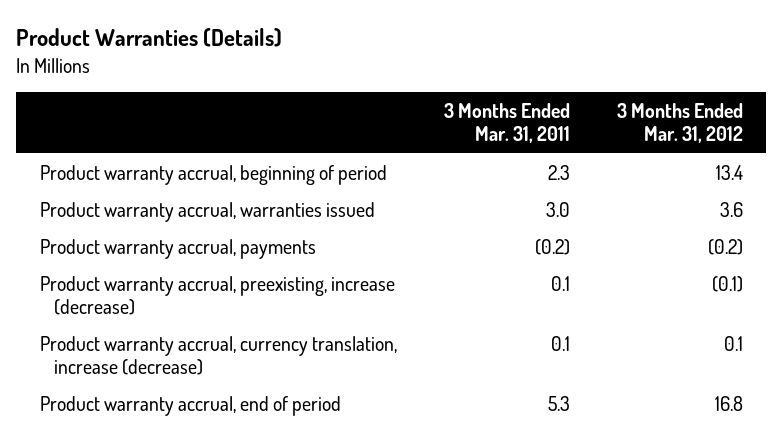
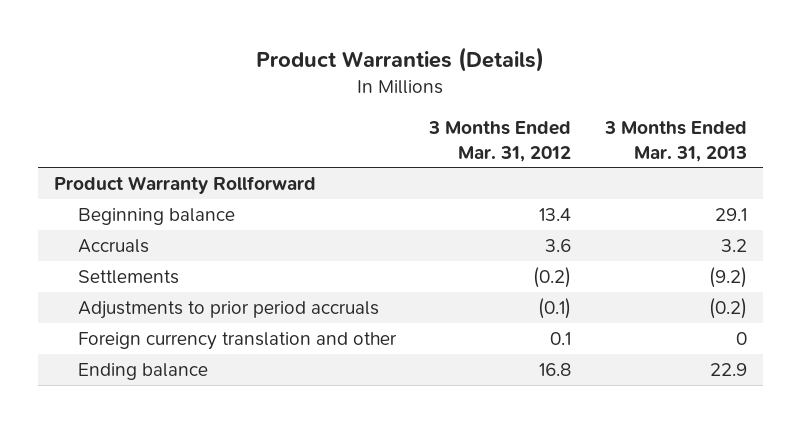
- | 3 Months Ended Mar. 31, 2011 | 3 Months Ended Mar. 31, 2012
+ | 3 Months Ended Mar. 31, 2012 | 3 Months Ended Mar. 31, 2013
- Product warranty accrual, beginning of period | 2.3 | 13.4
- Product warranty accrual, warranties issued | 3.0 | 3.6
- Product warranty accrual, payments | (0.2) | (0.2)
- Product warranty accrual, preexisting, increase (decrease) | 0.1 | (0.1)
- Product warranty accrual, currency translation, increase (decrease) | 0.1 | 0.1
- Product warranty accrual, end of period | 5.3 | 16.8
+ Product Warranty Rollforward
+ Beginning balance | 13.4 | 29.1
+ Accruals | 3.6 | 3.2
+ Settlements | (0.2) | (9.2)
+ Adjustments to prior period accruals | (0.1) | (0.2)
+ Foreign currency translation and other | 0.1 | 0
+ Ending balance | 16.8 | 22.9

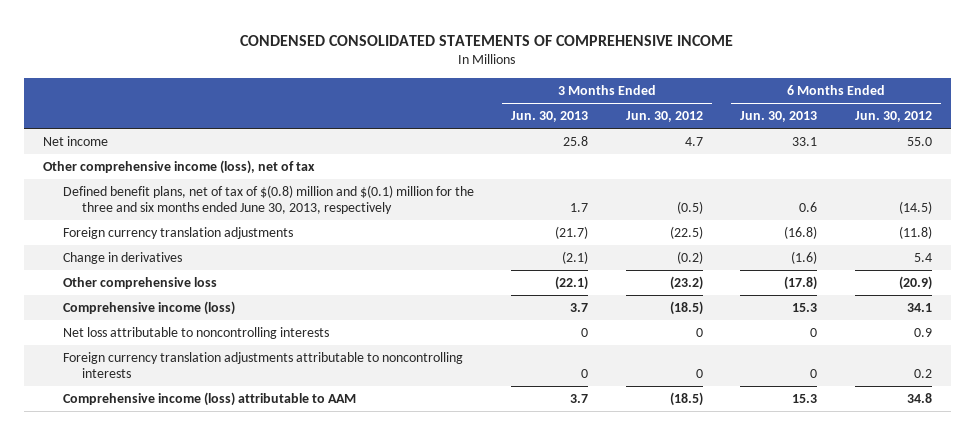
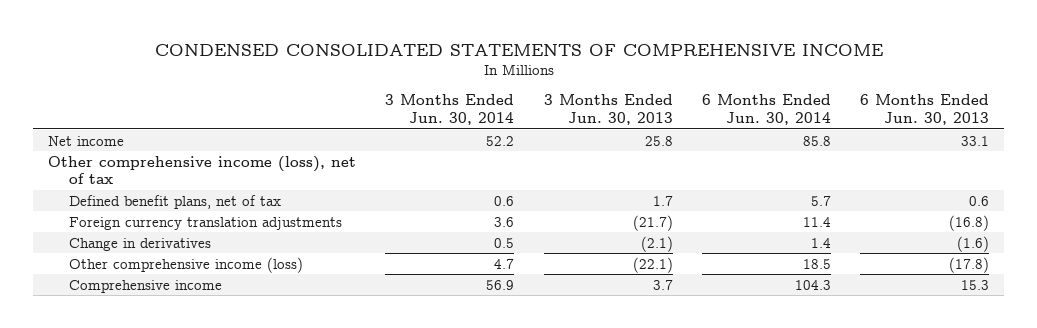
- | 3 Months Ended Jun. 30, 2013 | 3 Months Ended Jun. 30, 2012 | 6 Months Ended Jun. 30, 2013 | 6 Months Ended Jun. 30, 2012
+ | 3 Months Ended Jun. 30, 2014 | 3 Months Ended Jun. 30, 2013 | 6 Months Ended Jun. 30, 2014 | 6 Months Ended Jun. 30, 2013
- Defined benefit plans, net of tax of $(0.8) million and $(0.1) million for the three and six months ended June 30, 2013, respectively | 1.7 | (0.5) | 0.6 | (14.5)
+ Defined benefit plans, net of tax | 0.6 | 1.7 | 5.7 | 0.6
- Other comprehensive loss | (22.1) | (23.2) | (17.8) | (20.9)
- Comprehensive income (loss) | 3.7 | (18.5) | 15.3 | 34.1
- Net loss attributable to noncontrolling interests | 0 | 0 | 0 | 0.9
- Foreign currency translation adjustments attributable to noncontrolling interests | 0 | 0 | 0 | 0.2
- Comprehensive income (loss) attributable to AAM | 3.7 | (18.5) | 15.3 | 34.8
+ Other comprehensive income (loss) | 4.7 | (22.1) | 18.5 | (17.8)
+ Comprehensive income | 56.9 | 3.7 | 104.3 | 15.3

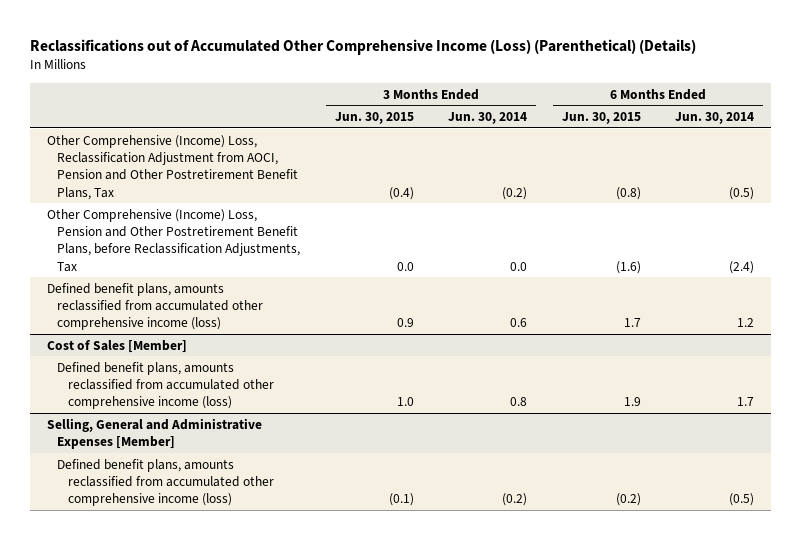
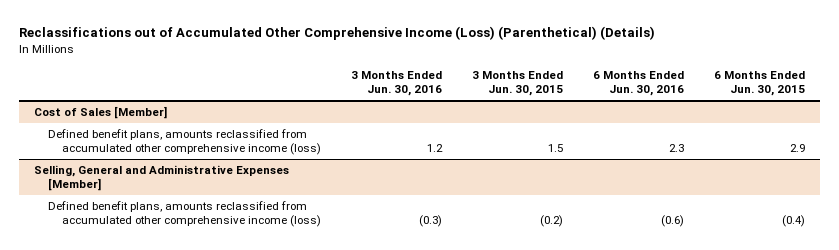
- | 3 Months Ended Jun. 30, 2015 | 3 Months Ended Jun. 30, 2014 | 6 Months Ended Jun. 30, 2015 | 6 Months Ended Jun. 30, 2014
+ | 3 Months Ended Jun. 30, 2016 | 3 Months Ended Jun. 30, 2015 | 6 Months Ended Jun. 30, 2016 | 6 Months Ended Jun. 30, 2015
- Other Comprehensive (Income) Loss, Reclassification Adjustment from AOCI, Pension and Other Postretirement Benefit Plans, Tax | (0.4) | (0.2) | (0.8) | (0.5)
- Other Comprehensive (Income) Loss, Pension and Other Postretirement Benefit Plans, before Reclassification Adjustments, Tax | 0.0 | 0.0 | (1.6) | (2.4)
- Defined benefit plans, amounts reclassified from accumulated other comprehensive income (loss) | 0.9 | 0.6 | 1.7 | 1.2
@ Cost of Sales [Member]
- Defined benefit plans, amounts reclassified from accumulated other comprehensive income (loss) | 1.0 | 0.8 | 1.9 | 1.7
+ Defined benefit plans, amounts reclassified from accumulated other comprehensive income (loss) | 1.2 | 1.5 | 2.3 | 2.9
@ Selling, General and Administrative Expenses [Member]
- Defined benefit plans, amounts reclassified from accumulated other comprehensive income (loss) | (0.1) | (0.2) | (0.2) | (0.5)
+ Defined benefit plans, amounts reclassified from accumulated other comprehensive income (loss) | (0.3) | (0.2) | (0.6) | (0.4)

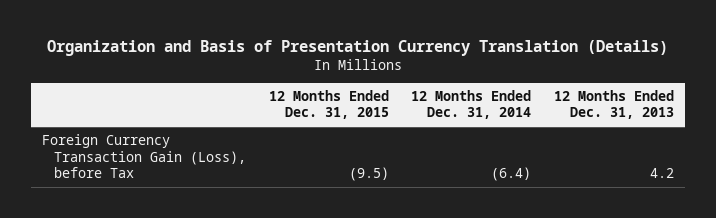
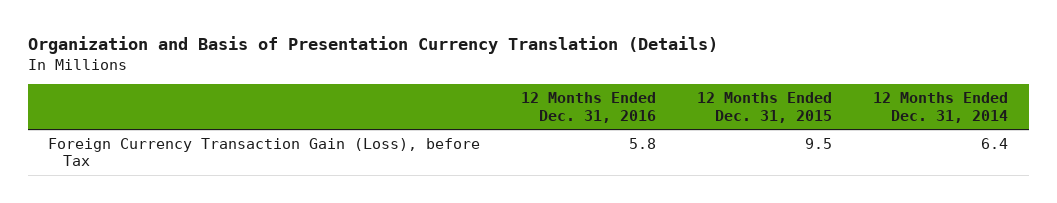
- | 12 Months Ended Dec. 31, 2015 | 12 Months Ended Dec. 31, 2014 | 12 Months Ended Dec. 31, 2013
+ | 12 Months Ended Dec. 31, 2016 | 12 Months Ended Dec. 31, 2015 | 12 Months Ended Dec. 31, 2014
- Foreign Currency Transaction Gain (Loss), before Tax | (9.5) | (6.4) | 4.2
+ Foreign Currency Transaction Gain (Loss), before Tax | 5.8 | 9.5 | 6.4

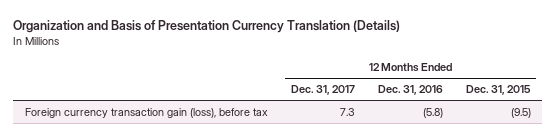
- | 12 Months Ended Dec. 31, 2016 | 12 Months Ended Dec. 31, 2015 | 12 Months Ended Dec. 31, 2014
+ | 12 Months Ended Dec. 31, 2017 | 12 Months Ended Dec. 31, 2016 | 12 Months Ended Dec. 31, 2015
- Foreign Currency Transaction Gain (Loss), before Tax | 5.8 | 9.5 | 6.4
+ Foreign currency transaction gain (loss), before tax | 7.3 | (5.8) | (9.5)

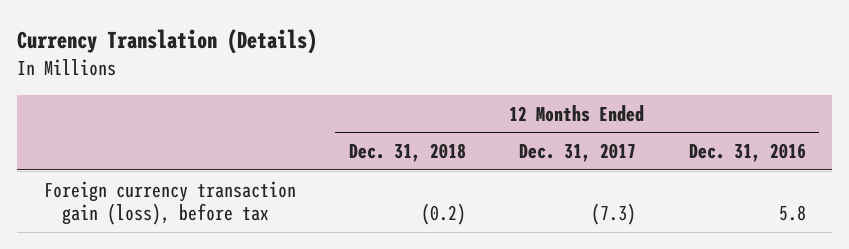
- Organization and Basis of Presentation Currency Translation (Details)
+ Currency Translation (Details)
- | 12 Months Ended Dec. 31, 2017 | 12 Months Ended Dec. 31, 2016 | 12 Months Ended Dec. 31, 2015
+ | 12 Months Ended Dec. 31, 2018 | 12 Months Ended Dec. 31, 2017 | 12 Months Ended Dec. 31, 2016
- Foreign currency transaction gain (loss), before tax | 7.3 | (5.8) | (9.5)
+ Foreign currency transaction gain (loss), before tax | (0.2) | (7.3) | 5.8

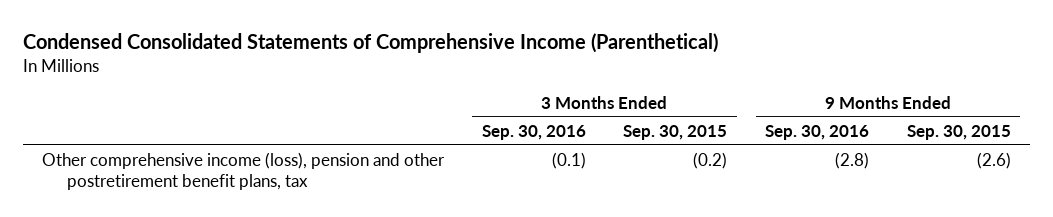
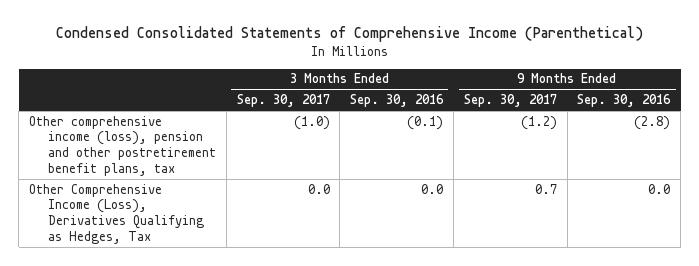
- | 3 Months Ended Sep. 30, 2016 | 3 Months Ended Sep. 30, 2015 | 9 Months Ended Sep. 30, 2016 | 9 Months Ended Sep. 30, 2015
+ | 3 Months Ended Sep. 30, 2017 | 3 Months Ended Sep. 30, 2016 | 9 Months Ended Sep. 30, 2017 | 9 Months Ended Sep. 30, 2016
+ Other Comprehensive Income (Loss), Derivatives Qualifying as Hedges, Tax | 0.0 | 0.0 | 0.7 | 0.0

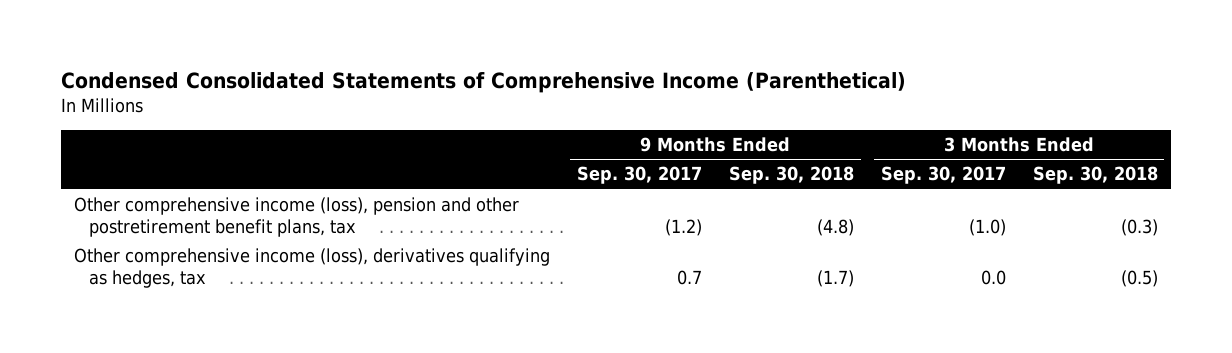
- | 3 Months Ended Sep. 30, 2017 | 3 Months Ended Sep. 30, 2016 | 9 Months Ended Sep. 30, 2017 | 9 Months Ended Sep. 30, 2016
+ | 9 Months Ended Sep. 30, 2017 | 9 Months Ended Sep. 30, 2018 | 3 Months Ended Sep. 30, 2017 | 3 Months Ended Sep. 30, 2018
- Other Comprehensive Income (Loss), Derivatives Qualifying as Hedges, Tax | 0.0 | 0.0 | 0.7 | 0.0
+ Other comprehensive income (loss), derivatives qualifying as hedges, tax | 0.7 | (1.7) | 0.0 | (0.5)

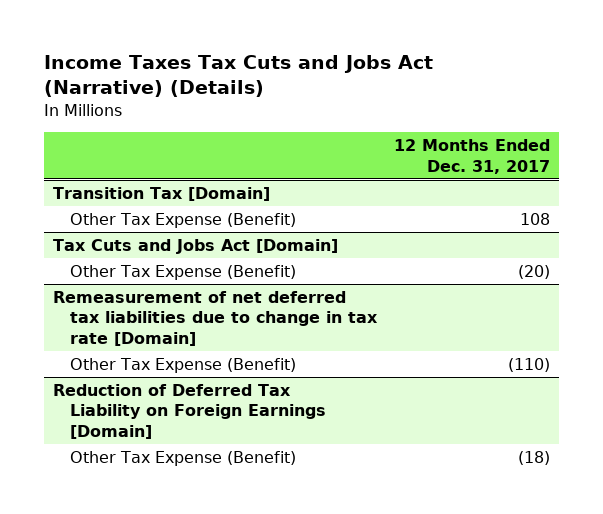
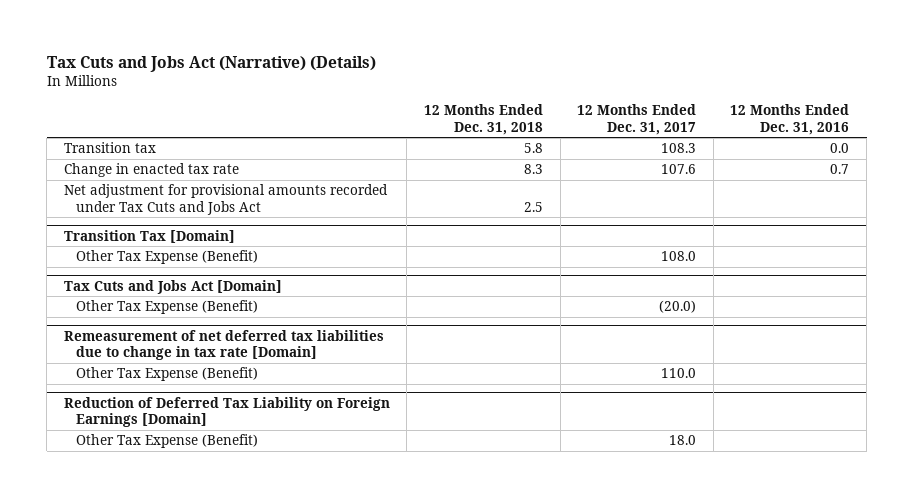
- Income Taxes Tax Cuts and Jobs Act (Narrative) (Details)
+ Tax Cuts and Jobs Act (Narrative) (Details)
- | 12 Months Ended Dec. 31, 2017
+ | 12 Months Ended Dec. 31, 2018 | 12 Months Ended Dec. 31, 2017 | 12 Months Ended Dec. 31, 2016
+ Transition tax | 5.8 | 108.3 | 0.0
+ Change in enacted tax rate | 8.3 | 107.6 | 0.7
+ Net adjustment for provisional amounts recorded under Tax Cuts and Jobs Act | 2.5 | |
@ Transition Tax [Domain]
- Other Tax Expense (Benefit) | 108
+ Other Tax Expense (Benefit) | | 108.0 |
@ Tax Cuts and Jobs Act [Domain]
- Other Tax Expense (Benefit) | (20)
+ Other Tax Expense (Benefit) | | (20.0) |
@ Remeasurement of net deferred tax liabilities due to change in tax rate [Domain]
- Other Tax Expense (Benefit) | (110)
+ Other Tax Expense (Benefit) | | 110.0 |
@ Reduction of Deferred Tax Liability on Foreign Earnings [Domain]
- Other Tax Expense (Benefit) | (18)
+ Other Tax Expense (Benefit) | | 18.0 |

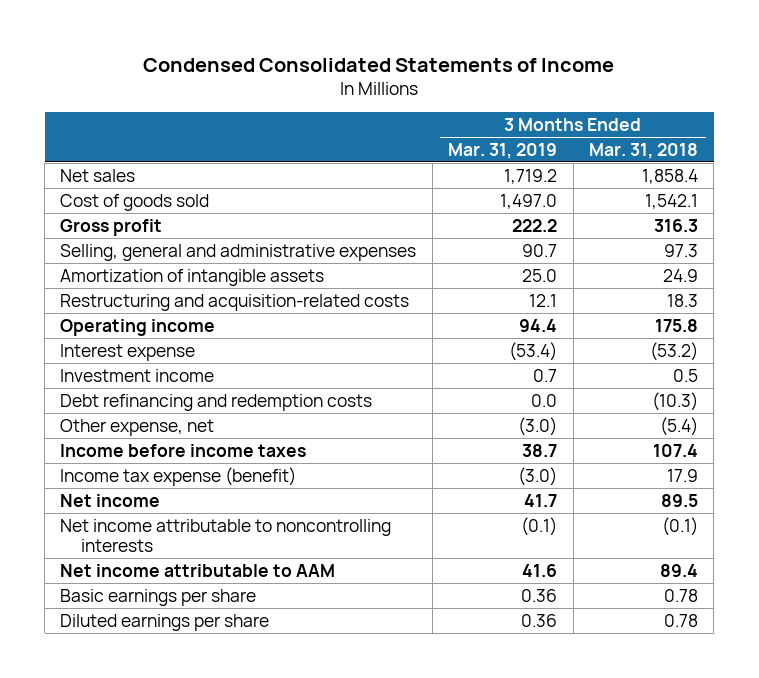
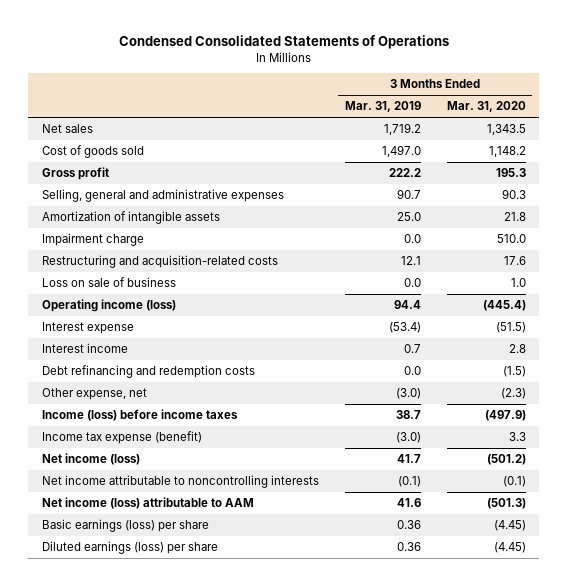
- Condensed Consolidated Statements of Income
+ Condensed Consolidated Statements of Operations
- | 3 Months Ended Mar. 31, 2019 | 3 Months Ended Mar. 31, 2018
+ | 3 Months Ended Mar. 31, 2019 | 3 Months Ended Mar. 31, 2020
+ Impairment charge | 0.0 | 510.0
- Operating income | 94.4 | 175.8
+ Loss on sale of business | 0.0 | 1.0
+ Operating income (loss) | 94.4 | (445.4)
- Investment income | 0.7 | 0.5
+ Interest income | 0.7 | 2.8
- Income before income taxes | 38.7 | 107.4
+ Income (loss) before income taxes | 38.7 | (497.9)
- Net income | 41.7 | 89.5
+ Net income (loss) | 41.7 | (501.2)
- Net income attributable to AAM | 41.6 | 89.4
- Basic earnings per share | 0.36 | 0.78
- Diluted earnings per share | 0.36 | 0.78
+ Net income (loss) attributable to AAM | 41.6 | (501.3)
+ Basic earnings (loss) per share | 0.36 | (4.45)
+ Diluted earnings (loss) per share | 0.36 | (4.45)

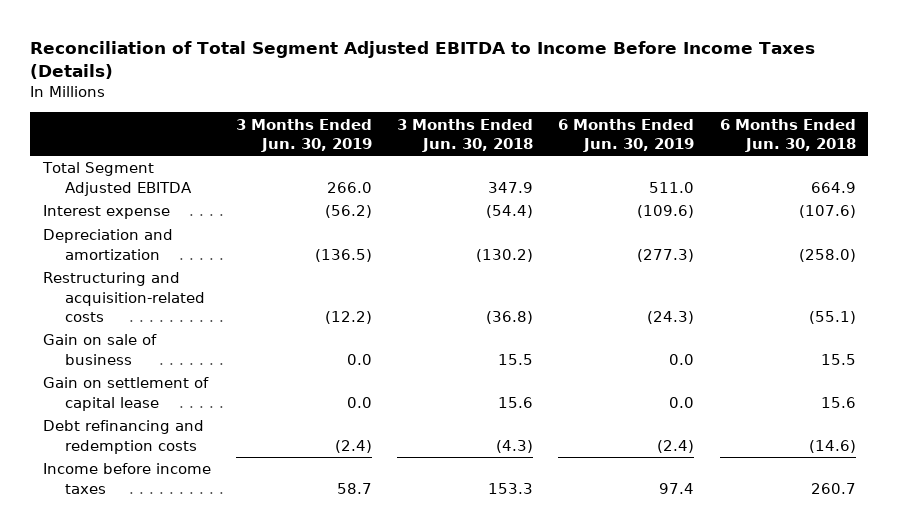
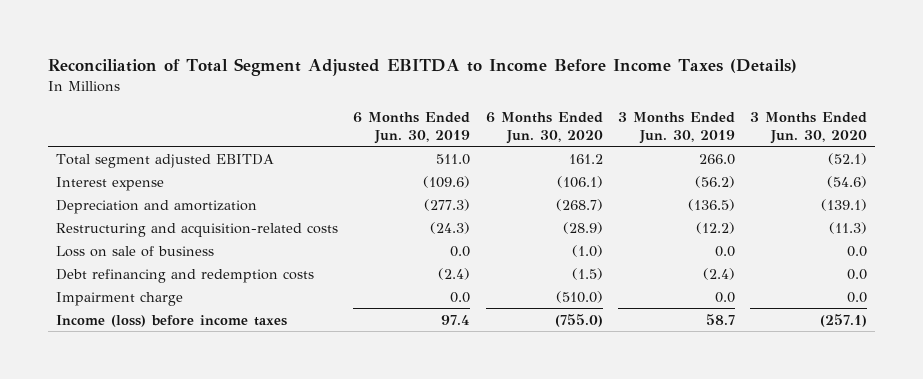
- | 3 Months Ended Jun. 30, 2019 | 3 Months Ended Jun. 30, 2018 | 6 Months Ended Jun. 30, 2019 | 6 Months Ended Jun. 30, 2018
+ | 6 Months Ended Jun. 30, 2019 | 6 Months Ended Jun. 30, 2020 | 3 Months Ended Jun. 30, 2019 | 3 Months Ended Jun. 30, 2020
- Total Segment Adjusted EBITDA | 266.0 | 347.9 | 511.0 | 664.9
+ Total segment adjusted EBITDA | 511.0 | 161.2 | 266.0 | (52.1)
- Gain on sale of business | 0.0 | 15.5 | 0.0 | 15.5
- Gain on settlement of capital lease | 0.0 | 15.6 | 0.0 | 15.6
+ Loss on sale of business | 0.0 | (1.0) | 0.0 | 0.0
- Income before income taxes | 58.7 | 153.3 | 97.4 | 260.7
+ Impairment charge | 0.0 | (510.0) | 0.0 | 0.0
+ Income (loss) before income taxes | 97.4 | (755.0) | 58.7 | (257.1)

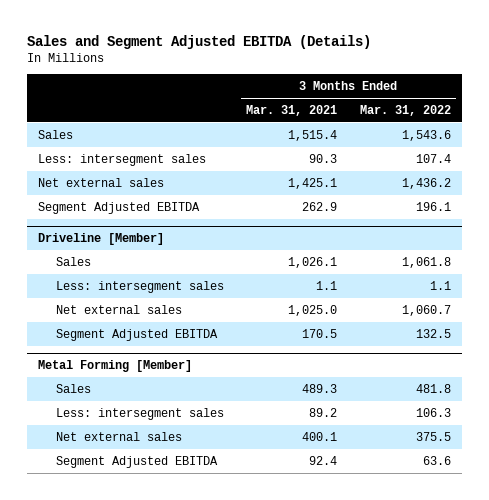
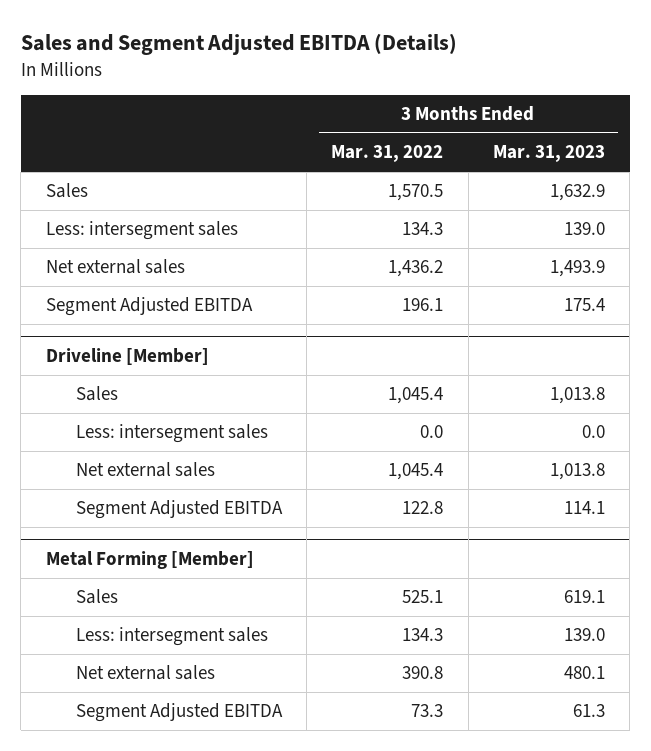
- | 3 Months Ended Mar. 31, 2021 | 3 Months Ended Mar. 31, 2022
+ | 3 Months Ended Mar. 31, 2022 | 3 Months Ended Mar. 31, 2023
- Sales | 1,515.4 | 1,543.6
- Less: intersegment sales | 90.3 | 107.4
+ Sales | 1,570.5 | 1,632.9
+ Less: intersegment sales | 134.3 | 139.0
@ Driveline [Member]
- Sales | 1,026.1 | 1,061.8
- Less: intersegment sales | 1.1 | 1.1
- Net external sales | 1,025.0 | 1,060.7
- Segment Adjusted EBITDA | 170.5 | 132.5
+ Sales | 1,045.4 | 1,013.8
+ Less: intersegment sales | 0.0 | 0.0
+ Net external sales | 1,045.4 | 1,013.8
+ Segment Adjusted EBITDA | 122.8 | 114.1
@ Metal Forming [Member]
- Sales | 489.3 | 481.8
- Less: intersegment sales | 89.2 | 106.3
- Net external sales | 400.1 | 375.5
- Segment Adjusted EBITDA | 92.4 | 63.6
+ Sales | 525.1 | 619.1
+ Less: intersegment sales | 134.3 | 139.0
+ Net external sales | 390.8 | 480.1
+ Segment Adjusted EBITDA | 73.3 | 61.3

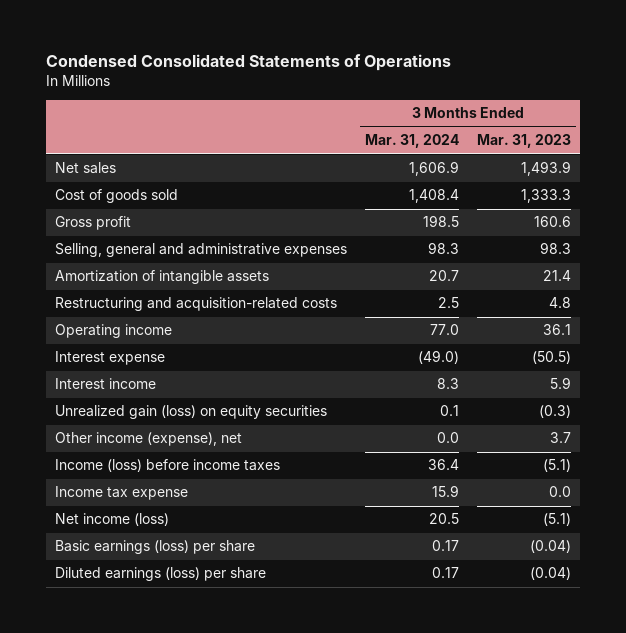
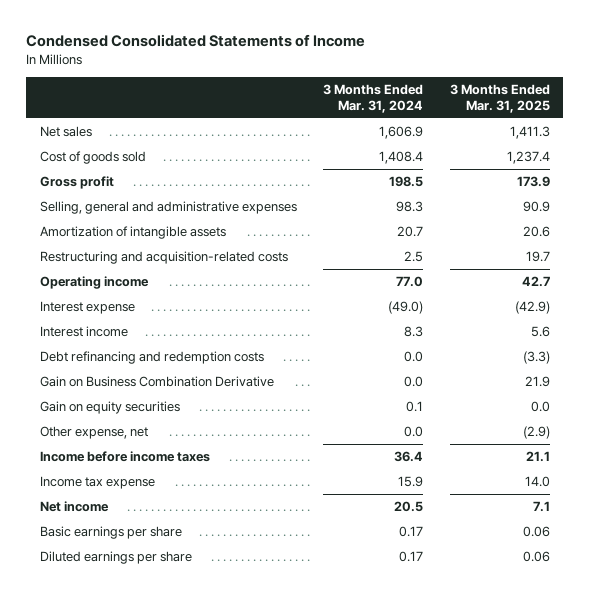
- Condensed Consolidated Statements of Operations
+ Condensed Consolidated Statements of Income
- | 3 Months Ended Mar. 31, 2024 | 3 Months Ended Mar. 31, 2023
+ | 3 Months Ended Mar. 31, 2024 | 3 Months Ended Mar. 31, 2025
- Unrealized gain (loss) on equity securities | 0.1 | (0.3)
- Other income (expense), net | 0.0 | 3.7
- Income (loss) before income taxes | 36.4 | (5.1)
+ Debt refinancing and redemption costs | 0.0 | (3.3)
+ Gain on Business Combination Derivative | 0.0 | 21.9
+ Gain on equity securities | 0.1 | 0.0
+ Other expense, net | 0.0 | (2.9)
+ Income before income taxes | 36.4 | 21.1
- Net income (loss) | 20.5 | (5.1)
- Basic earnings (loss) per share | 0.17 | (0.04)
- Diluted earnings (loss) per share | 0.17 | (0.04)
+ Net income | 20.5 | 7.1
+ Basic earnings per share | 0.17 | 0.06
+ Diluted earnings per share | 0.17 | 0.06

